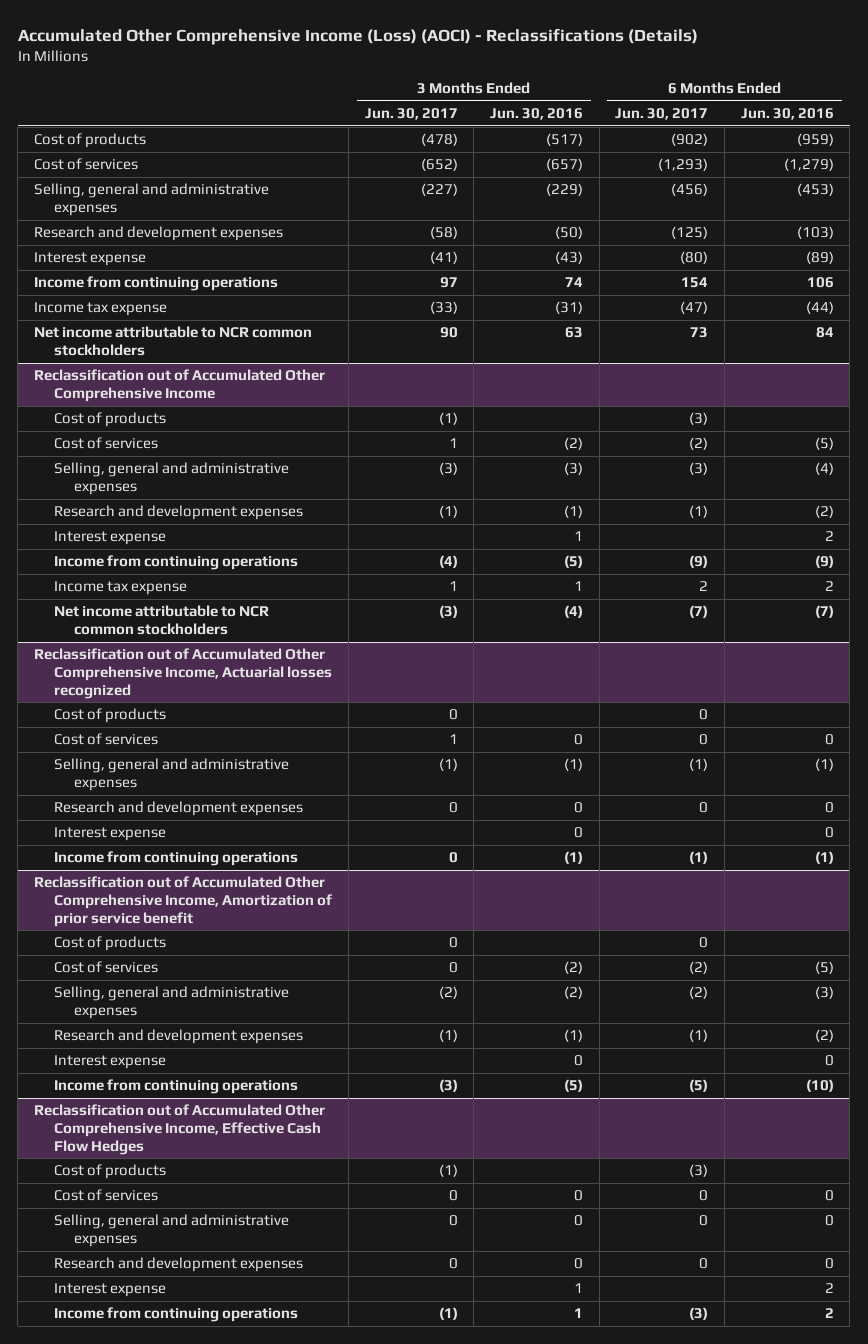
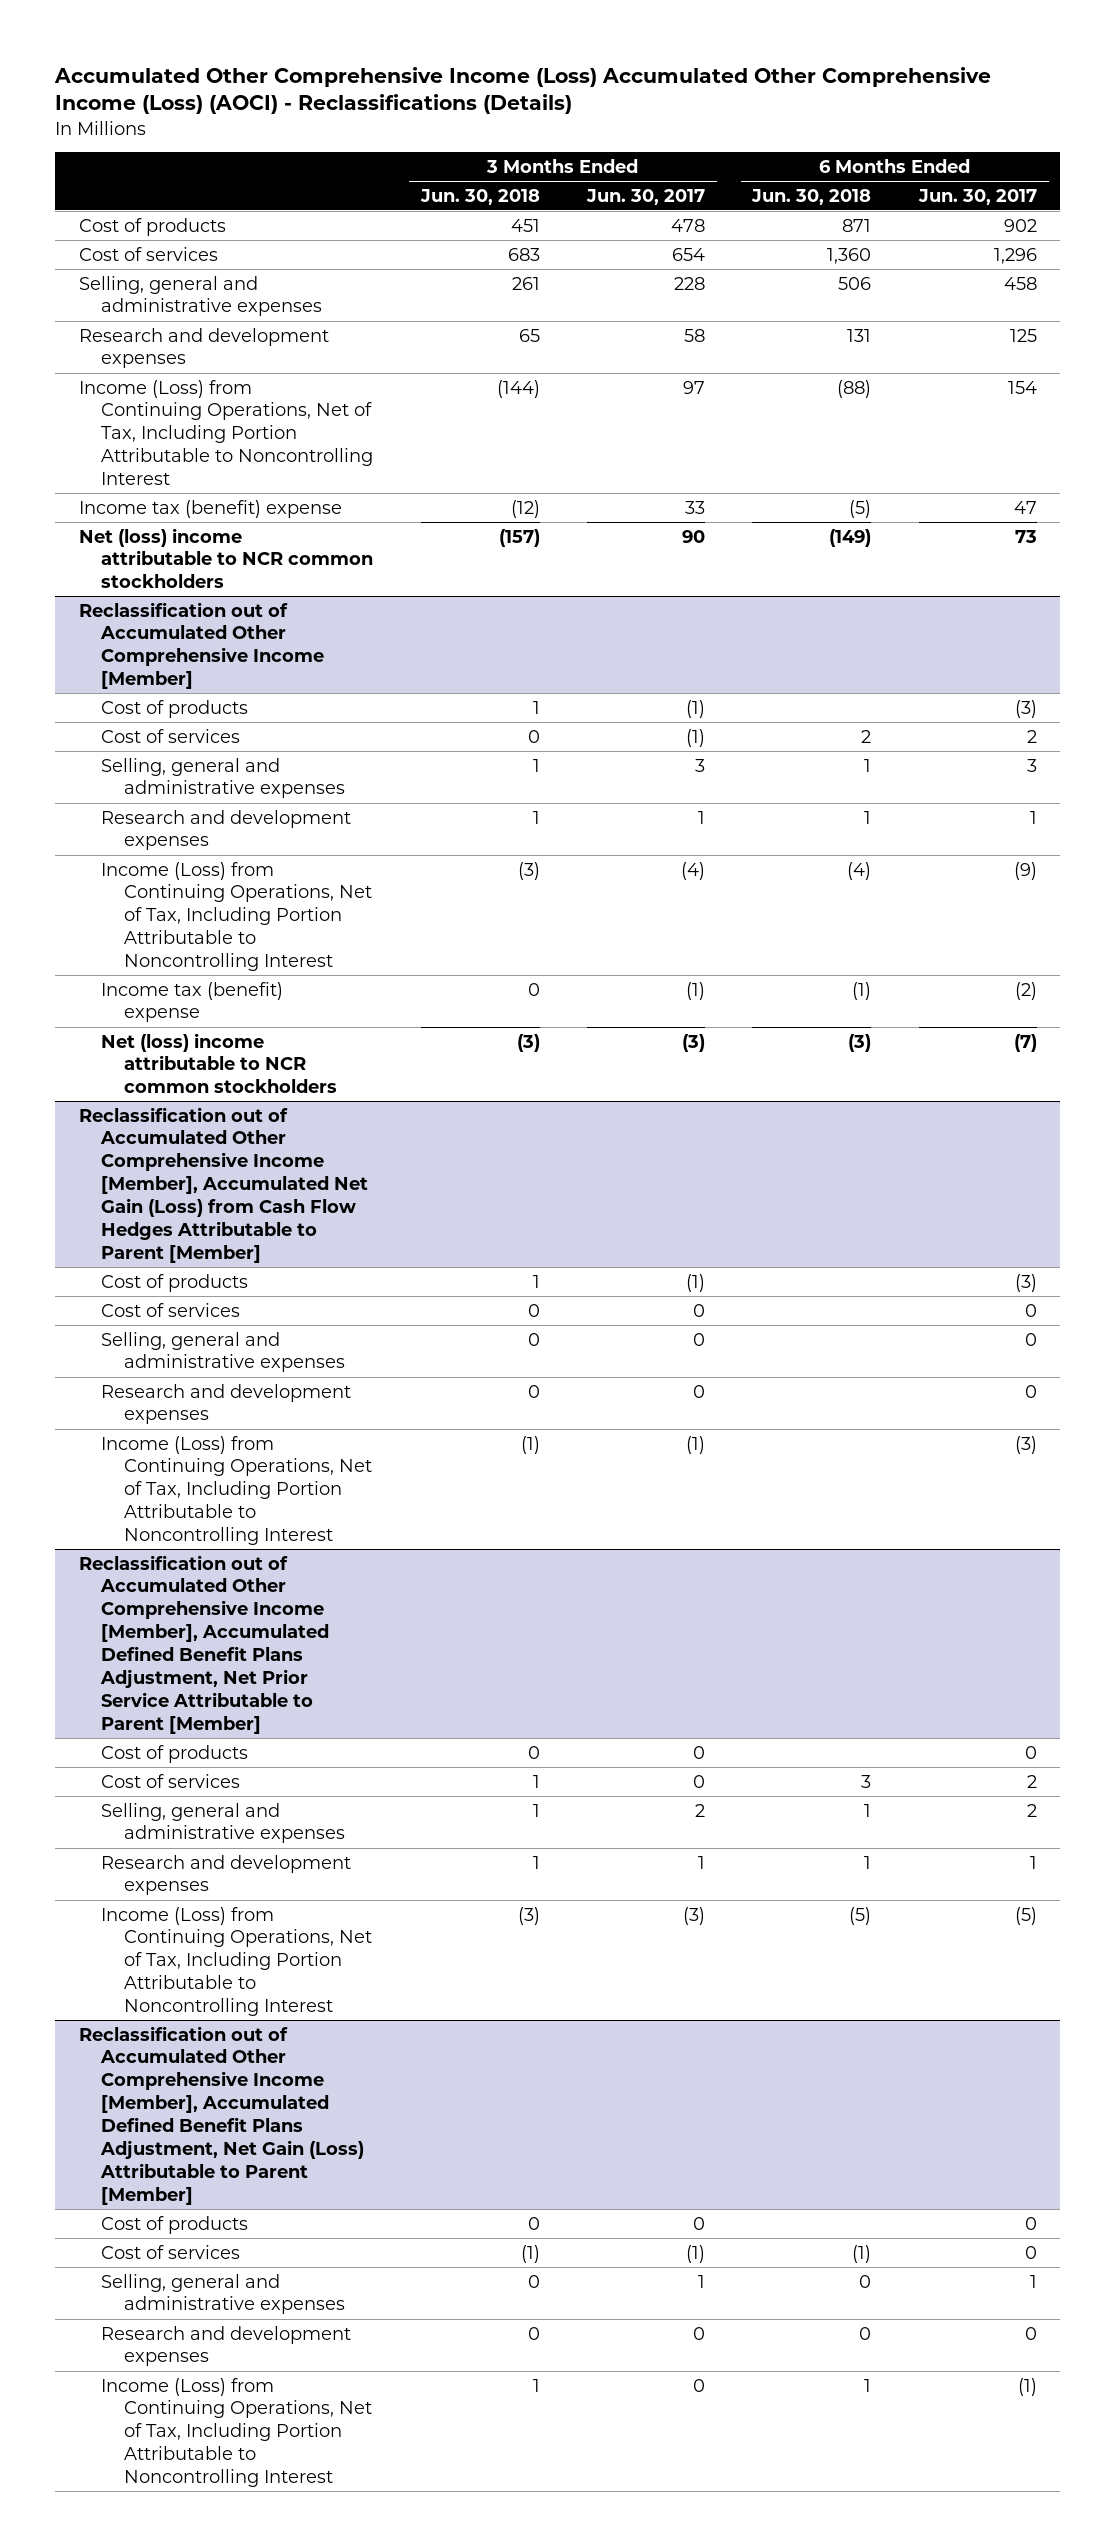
- Accumulated Other Comprehensive Income (Loss) (AOCI) - Reclassifications (Details)
+ Accumulated Other Comprehensive Income (Loss) Accumulated Other Comprehensive Income (Loss) (AOCI) - Reclassifications (Details)
- | 3 Months Ended Jun. 30, 2017 | 3 Months Ended Jun. 30, 2016 | 6 Months Ended Jun. 30, 2017 | 6 Months Ended Jun. 30, 2016
+ | 3 Months Ended Jun. 30, 2018 | 3 Months Ended Jun. 30, 2017 | 6 Months Ended Jun. 30, 2018 | 6 Months Ended Jun. 30, 2017
- Cost of products | (478) | (517) | (902) | (959)
- Cost of services | (652) | (657) | (1,293) | (1,279)
- Selling, general and administrative expenses | (227) | (229) | (456) | (453)
- Research and development expenses | (58) | (50) | (125) | (103)
- Interest expense | (41) | (43) | (80) | (89)
- Income from continuing operations | 97 | 74 | 154 | 106
- Income tax expense | (33) | (31) | (47) | (44)
- Net income attributable to NCR common stockholders | 90 | 63 | 73 | 84
- Reclassification out of Accumulated Other Comprehensive Income
+ Cost of products | 451 | 478 | 871 | 902
+ Cost of services | 683 | 654 | 1,360 | 1,296
+ Selling, general and administrative expenses | 261 | 228 | 506 | 458
+ Research and development expenses | 65 | 58 | 131 | 125
+ Income (Loss) from Continuing Operations, Net of Tax, Including Portion Attributable to Noncontrolling Interest | (144) | 97 | (88) | 154
+ Income tax (benefit) expense | (12) | 33 | (5) | 47
+ Net (loss) income attributable to NCR common stockholders | (157) | 90 | (149) | 73
+ Reclassification out of Accumulated Other Comprehensive Income [Member]
- Cost of services | 1 | (2) | (2) | (5)
- Selling, general and administrative expenses | (3) | (3) | (3) | (4)
- Research and development expenses | (1) | (1) | (1) | (2)
- Interest expense | | 1 | | 2
- Income from continuing operations | (4) | (5) | (9) | (9)
- Income tax expense | 1 | 1 | 2 | 2
- Net income attributable to NCR common stockholders | (3) | (4) | (7) | (7)
- Reclassification out of Accumulated Other Comprehensive Income, Actuarial losses recognized
- Cost of products | 0 | | 0 |
- Cost of services | 1 | 0 | 0 | 0
- Selling, general and administrative expenses | (1) | (1) | (1) | (1)
- Research and development expenses | 0 | 0 | 0 | 0
- Interest expense | | 0 | | 0
- Income from continuing operations | 0 | (1) | (1) | (1)
- Reclassification out of Accumulated Other Comprehensive Income, Amortization of prior service benefit
- Cost of products | 0 | | 0 |
- Cost of services | 0 | (2) | (2) | (5)
- Selling, general and administrative expenses | (2) | (2) | (2) | (3)
- Research and development expenses | (1) | (1) | (1) | (2)
- Interest expense | | 0 | | 0
- Income from continuing operations | (3) | (5) | (5) | (10)
- Reclassification out of Accumulated Other Comprehensive Income, Effective Cash Flow Hedges
+ Cost of services | 0 | (1) | 2 | 2
+ Selling, general and administrative expenses | 1 | 3 | 1 | 3
+ Research and development expenses | 1 | 1 | 1 | 1
+ Income (Loss) from Continuing Operations, Net of Tax, Including Portion Attributable to Noncontrolling Interest | (3) | (4) | (4) | (9)
+ Income tax (benefit) expense | 0 | (1) | (1) | (2)
+ Net (loss) income attributable to NCR common stockholders | (3) | (3) | (3) | (7)
+ Reclassification out of Accumulated Other Comprehensive Income [Member], Accumulated Net Gain (Loss) from Cash Flow Hedges Attributable to Parent [Member]
- Interest expense | | 1 | | 2
- Income from continuing operations | (1) | 1 | (3) | 2
+ Income (Loss) from Continuing Operations, Net of Tax, Including Portion Attributable to Noncontrolling Interest | (1) | (1) | | (3)
+ Reclassification out of Accumulated Other Comprehensive Income [Member], Accumulated Defined Benefit Plans Adjustment, Net Prior Service Attributable to Parent [Member]
+ Cost of products | 0 | 0 | | 0
+ Cost of services | 1 | 0 | 3 | 2
+ Selling, general and administrative expenses | 1 | 2 | 1 | 2
+ Research and development expenses | 1 | 1 | 1 | 1
+ Income (Loss) from Continuing Operations, Net of Tax, Including Portion Attributable to Noncontrolling Interest | (3) | (3) | (5) | (5)
+ Reclassification out of Accumulated Other Comprehensive Income [Member], Accumulated Defined Benefit Plans Adjustment, Net Gain (Loss) Attributable to Parent [Member]
+ Cost of products | 0 | 0 | | 0
+ Cost of services | (1) | (1) | (1) | 0
+ Selling, general and administrative expenses | 0 | 1 | 0 | 1
+ Research and development expenses | 0 | 0 | 0 | 0
+ Income (Loss) from Continuing Operations, Net of Tax, Including Portion Attributable to Noncontrolling Interest | 1 | 0 | 1 | (1)

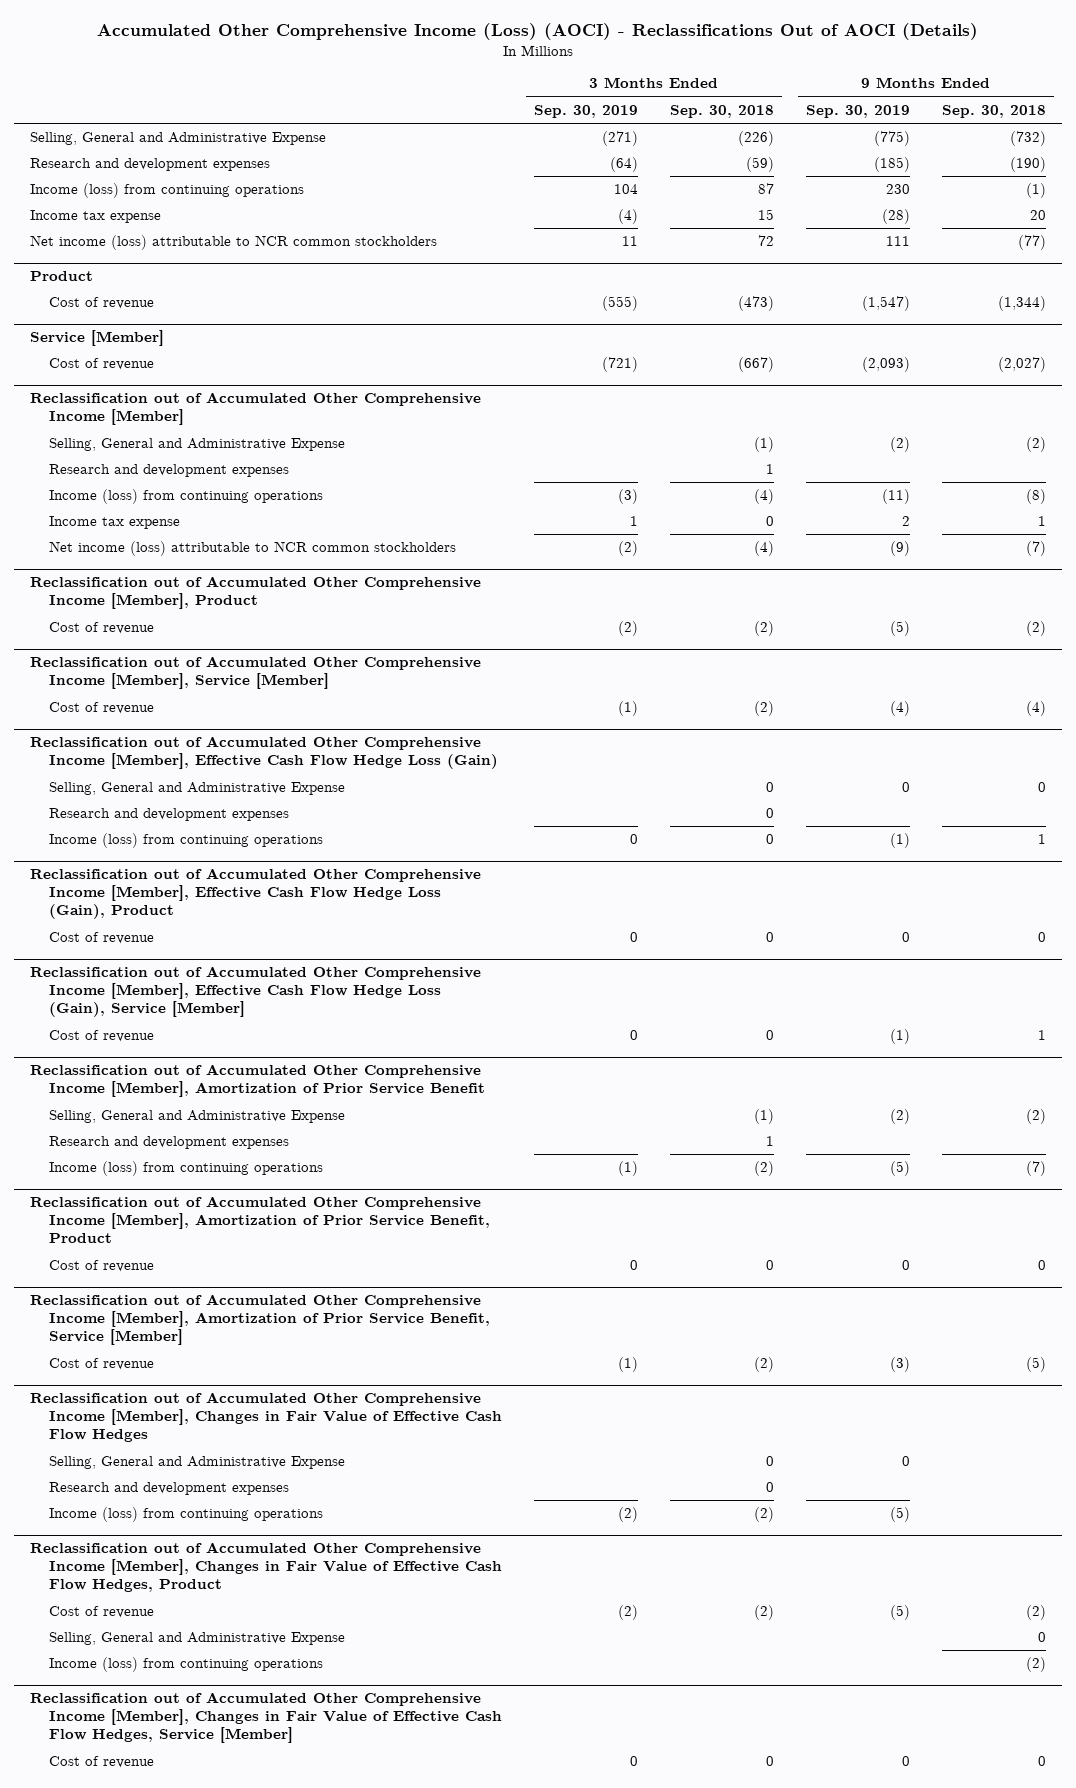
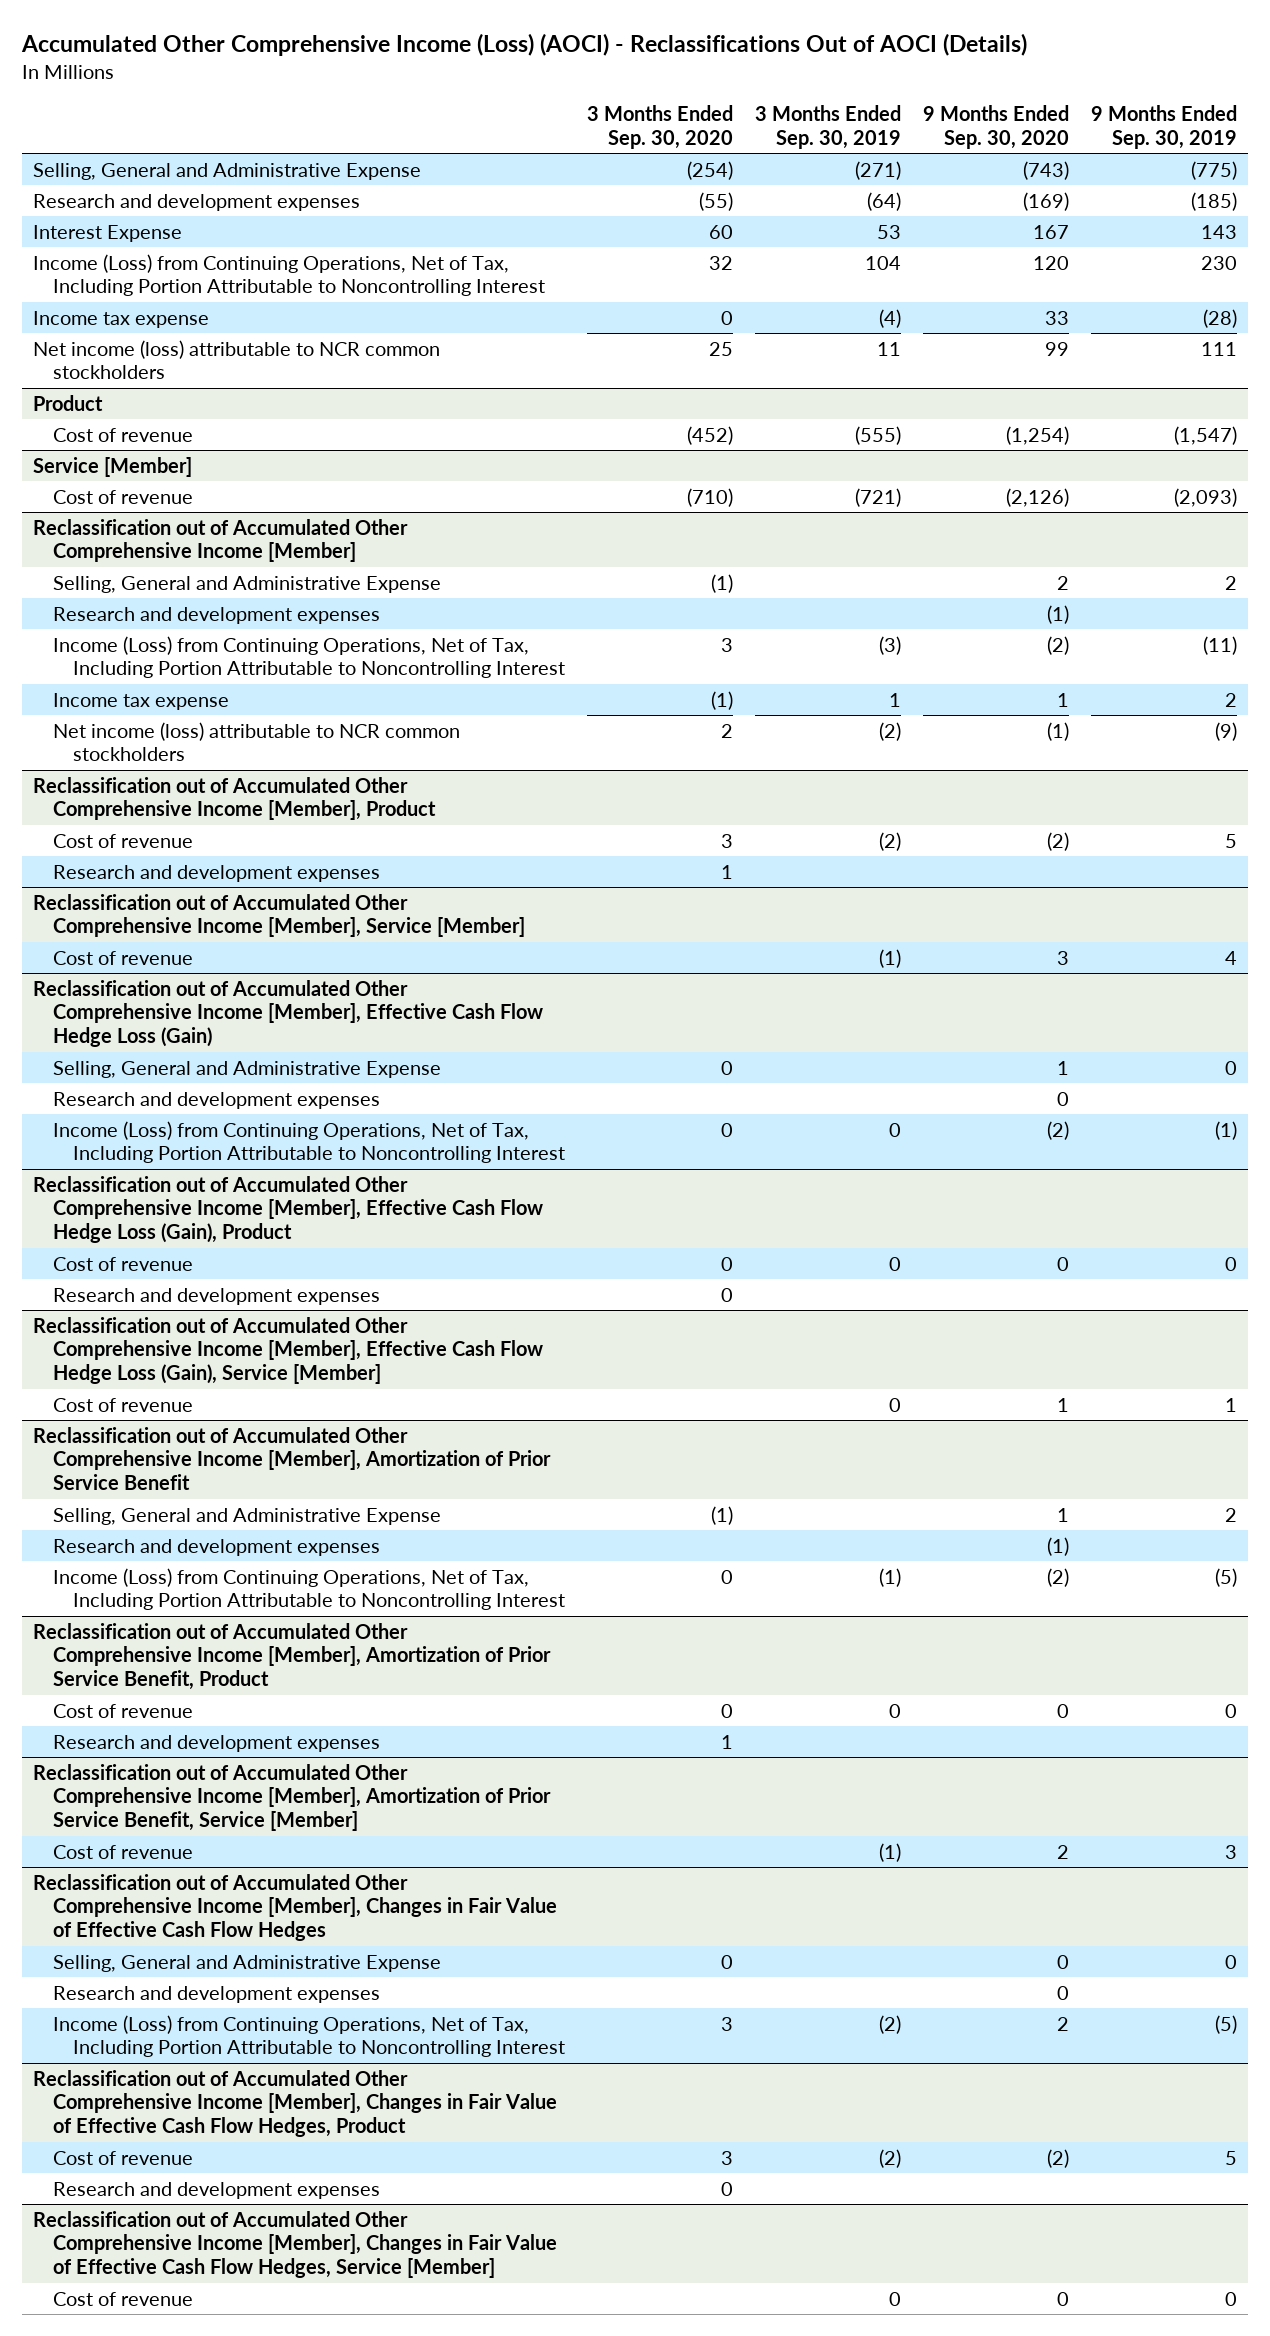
- | 3 Months Ended Sep. 30, 2019 | 3 Months Ended Sep. 30, 2018 | 9 Months Ended Sep. 30, 2019 | 9 Months Ended Sep. 30, 2018
+ | 3 Months Ended Sep. 30, 2020 | 3 Months Ended Sep. 30, 2019 | 9 Months Ended Sep. 30, 2020 | 9 Months Ended Sep. 30, 2019
- Income (loss) from continuing operations | 104 | 87 | 230 | (1)
+ Interest Expense | 60 | 53 | 167 | 143
+ Income (Loss) from Continuing Operations, Net of Tax, Including Portion Attributable to Noncontrolling Interest | 32 | 104 | 120 | 230
@ Reclassification out of Accumulated Other Comprehensive Income [Member]
- Selling, General and Administrative Expense | | (1) | (2) | (2)
+ Selling, General and Administrative Expense | (1) | | 2 | 2
- Income (loss) from continuing operations | (3) | (4) | (11) | (8)
+ Income (Loss) from Continuing Operations, Net of Tax, Including Portion Attributable to Noncontrolling Interest | 3 | (3) | (2) | (11)
@ Reclassification out of Accumulated Other Comprehensive Income [Member], Product
- Cost of revenue | (2) | (2) | (5) | (2)
+ Cost of revenue | 3 | (2) | (2) | 5
+ Research and development expenses | 1 | | |
@ Reclassification out of Accumulated Other Comprehensive Income [Member], Service [Member]
- Cost of revenue | (1) | (2) | (4) | (4)
+ Cost of revenue | | (1) | 3 | 4
@ Reclassification out of Accumulated Other Comprehensive Income [Member], Effective Cash Flow Hedge Loss (Gain)
- Income (loss) from continuing operations | 0 | 0 | (1) | 1
+ Income (Loss) from Continuing Operations, Net of Tax, Including Portion Attributable to Noncontrolling Interest | 0 | 0 | (2) | (1)
@ Reclassification out of Accumulated Other Comprehensive Income [Member], Effective Cash Flow Hedge Loss (Gain), Product
+ Research and development expenses | 0 | | |
@ Reclassification out of Accumulated Other Comprehensive Income [Member], Effective Cash Flow Hedge Loss (Gain), Service [Member]
- Cost of revenue | 0 | 0 | (1) | 1
+ Cost of revenue | | 0 | 1 | 1
@ Reclassification out of Accumulated Other Comprehensive Income [Member], Amortization of Prior Service Benefit
- Selling, General and Administrative Expense | | (1) | (2) | (2)
+ Selling, General and Administrative Expense | (1) | | 1 | 2
- Income (loss) from continuing operations | (1) | (2) | (5) | (7)
+ Income (Loss) from Continuing Operations, Net of Tax, Including Portion Attributable to Noncontrolling Interest | 0 | (1) | (2) | (5)
@ Reclassification out of Accumulated Other Comprehensive Income [Member], Amortization of Prior Service Benefit, Product
+ Research and development expenses | 1 | | |
@ Reclassification out of Accumulated Other Comprehensive Income [Member], Amortization of Prior Service Benefit, Service [Member]
- Cost of revenue | (1) | (2) | (3) | (5)
+ Cost of revenue | | (1) | 2 | 3
@ Reclassification out of Accumulated Other Comprehensive Income [Member], Changes in Fair Value of Effective Cash Flow Hedges
- Income (loss) from continuing operations | (2) | (2) | (5) |
+ Income (Loss) from Continuing Operations, Net of Tax, Including Portion Attributable to Noncontrolling Interest | 3 | (2) | 2 | (5)
@ Reclassification out of Accumulated Other Comprehensive Income [Member], Changes in Fair Value of Effective Cash Flow Hedges, Product
- Cost of revenue | (2) | (2) | (5) | (2)
- Selling, General and Administrative Expense | | | | 0
- Income (loss) from continuing operations | | | | (2)
+ Cost of revenue | 3 | (2) | (2) | 5
+ Research and development expenses | 0 | | |

